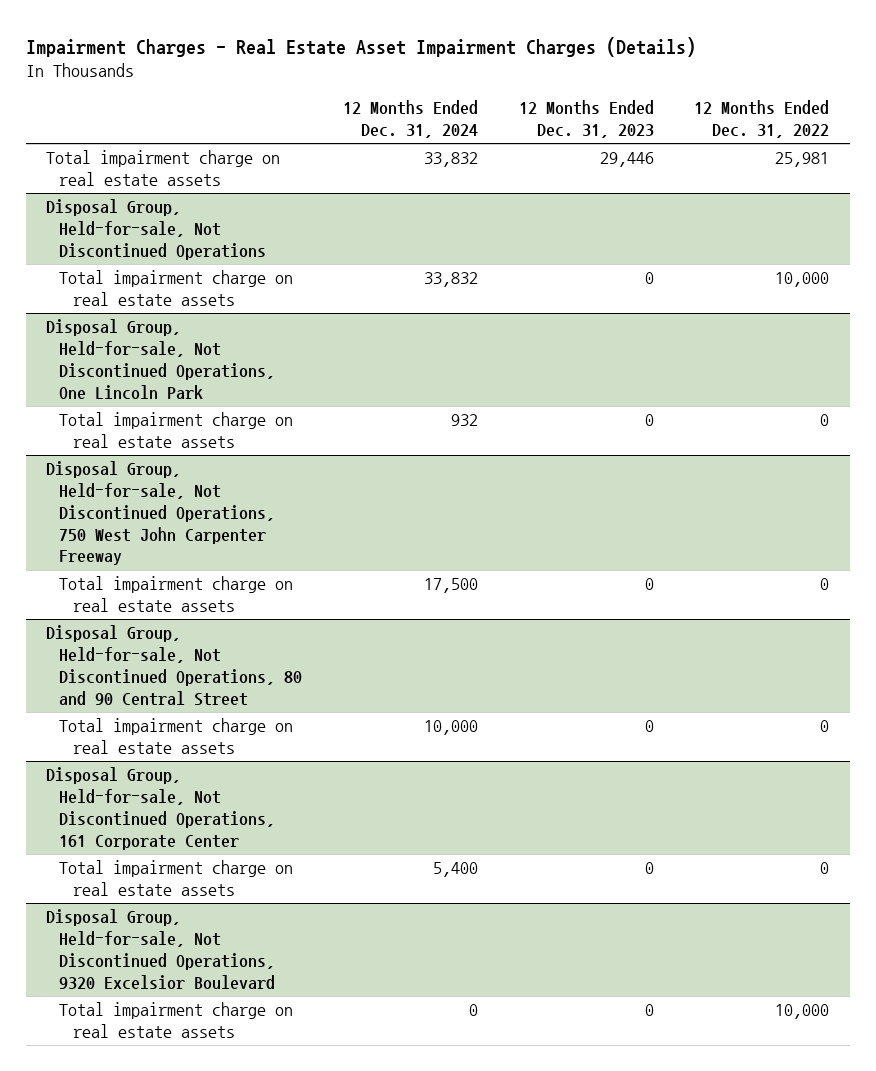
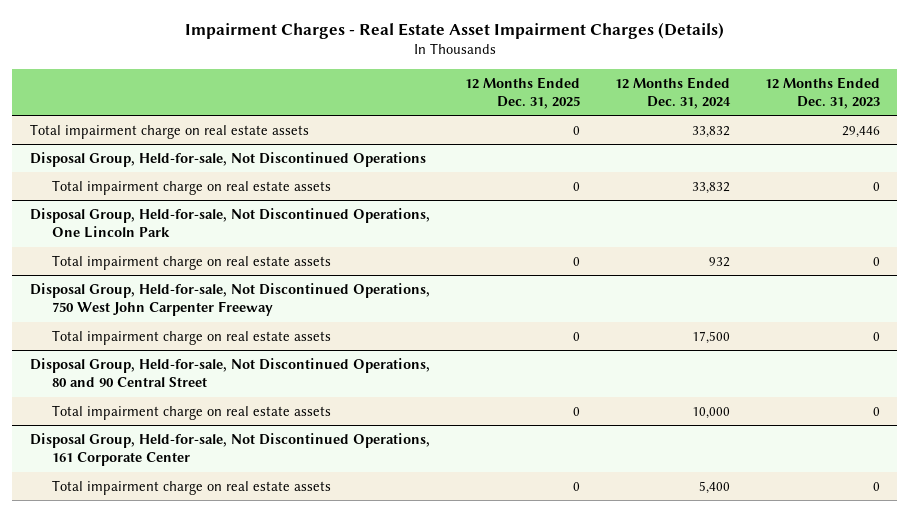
- | 12 Months Ended Dec. 31, 2024 | 12 Months Ended Dec. 31, 2023 | 12 Months Ended Dec. 31, 2022
+ | 12 Months Ended Dec. 31, 2025 | 12 Months Ended Dec. 31, 2024 | 12 Months Ended Dec. 31, 2023
- Disposal Group, Held-for-sale, Not Discontinued Operations, 9320 Excelsior Boulevard
- Total impairment charge on real estate assets | 0 | 0 | 10,000

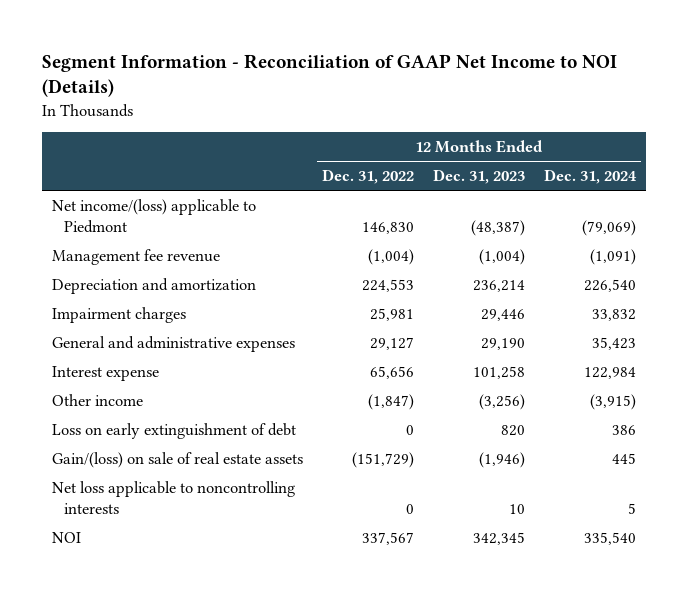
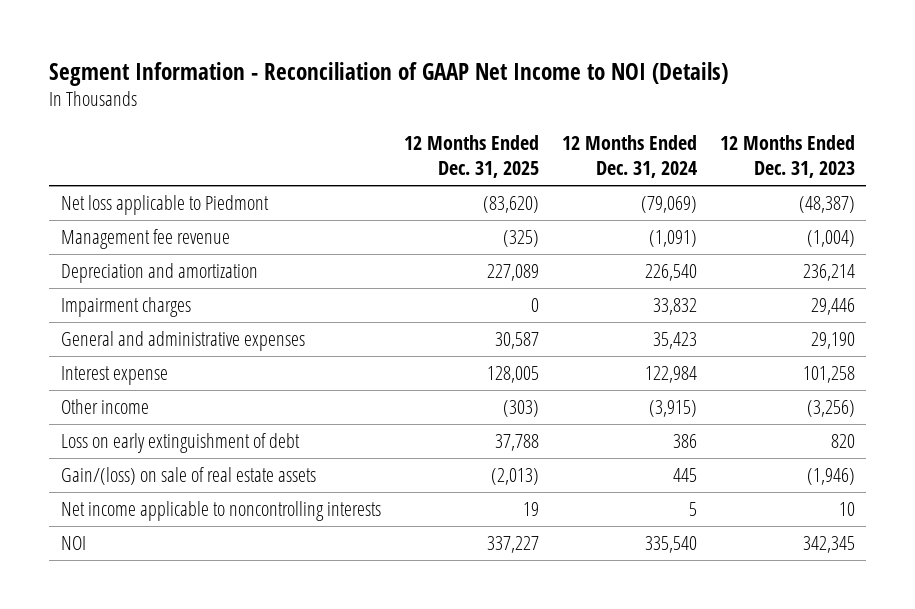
- | 12 Months Ended Dec. 31, 2022 | 12 Months Ended Dec. 31, 2023 | 12 Months Ended Dec. 31, 2024
+ | 12 Months Ended Dec. 31, 2025 | 12 Months Ended Dec. 31, 2024 | 12 Months Ended Dec. 31, 2023
- Net income/(loss) applicable to Piedmont | 146,830 | (48,387) | (79,069)
+ Net loss applicable to Piedmont | (83,620) | (79,069) | (48,387)
- Net loss applicable to noncontrolling interests | 0 | 10 | 5
+ Net income applicable to noncontrolling interests | 19 | 5 | 10

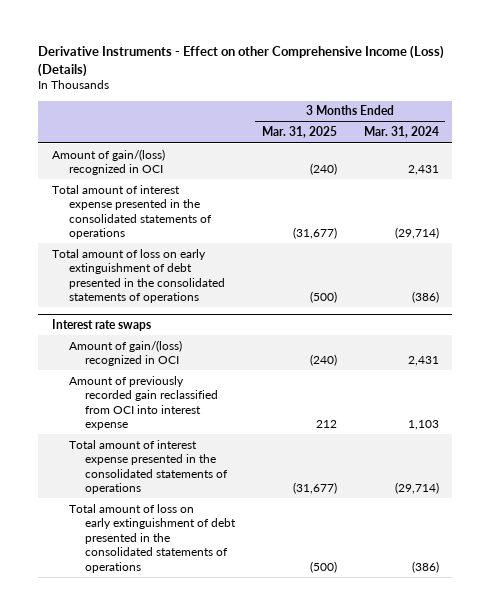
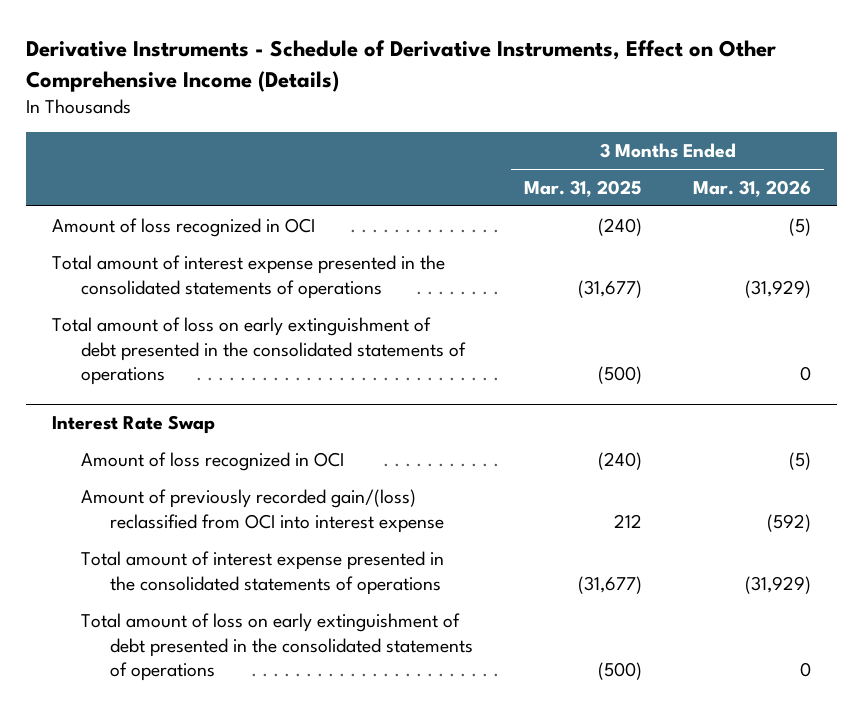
- Derivative Instruments - Effect on other Comprehensive Income (Loss) (Details)
+ Derivative Instruments - Schedule of Derivative Instruments, Effect on Other Comprehensive Income (Details)
- | 3 Months Ended Mar. 31, 2025 | 3 Months Ended Mar. 31, 2024
+ | 3 Months Ended Mar. 31, 2025 | 3 Months Ended Mar. 31, 2026
- Amount of gain/(loss) recognized in OCI | (240) | 2,431
+ Amount of loss recognized in OCI | (240) | (5)
- Interest rate swaps
- Amount of gain/(loss) recognized in OCI | (240) | 2,431
- Amount of previously recorded gain reclassified from OCI into interest expense | 212 | 1,103
+ Interest Rate Swap
+ Amount of loss recognized in OCI | (240) | (5)
+ Amount of previously recorded gain/(loss) reclassified from OCI into interest expense | 212 | (592)

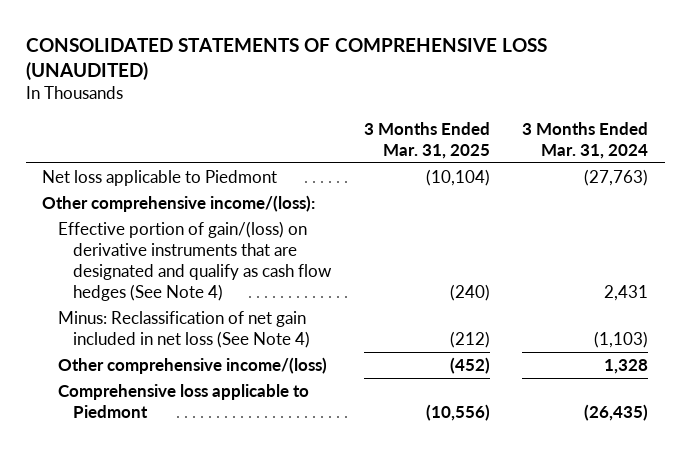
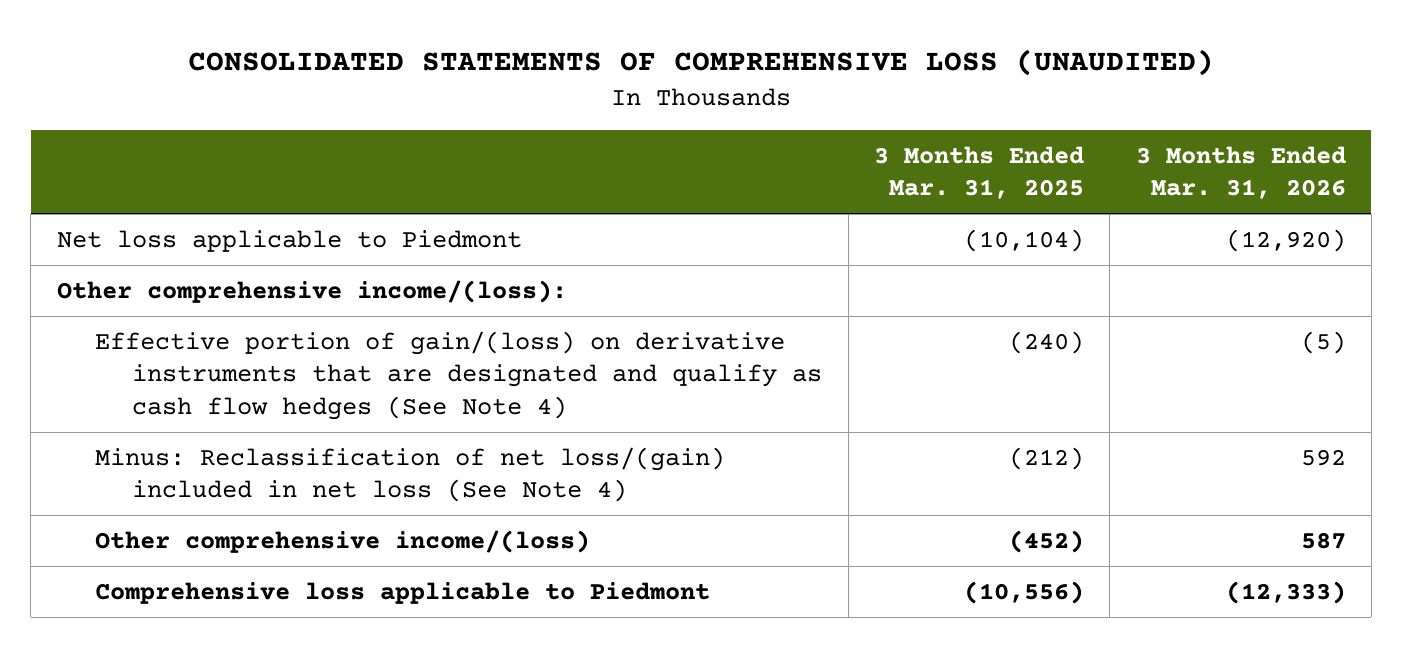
- | 3 Months Ended Mar. 31, 2025 | 3 Months Ended Mar. 31, 2024
+ | 3 Months Ended Mar. 31, 2025 | 3 Months Ended Mar. 31, 2026
- Minus: Reclassification of net gain included in net loss (See Note 4) | (212) | (1,103)
+ Minus: Reclassification of net loss/(gain) included in net loss (See Note 4) | (212) | 592

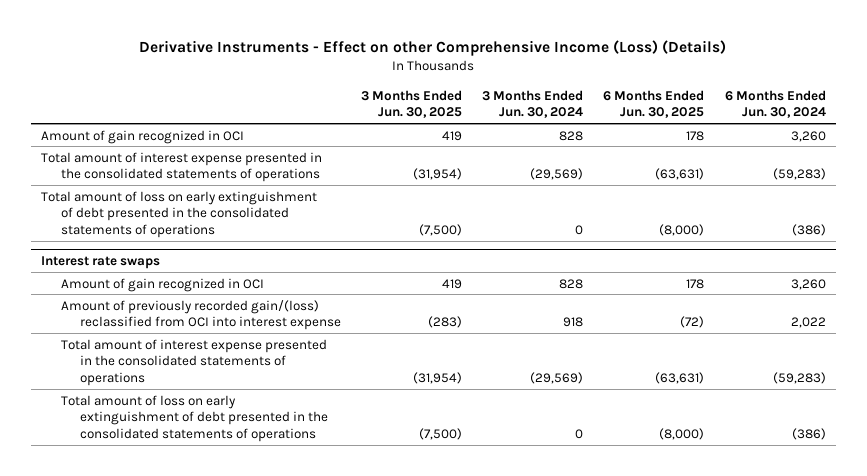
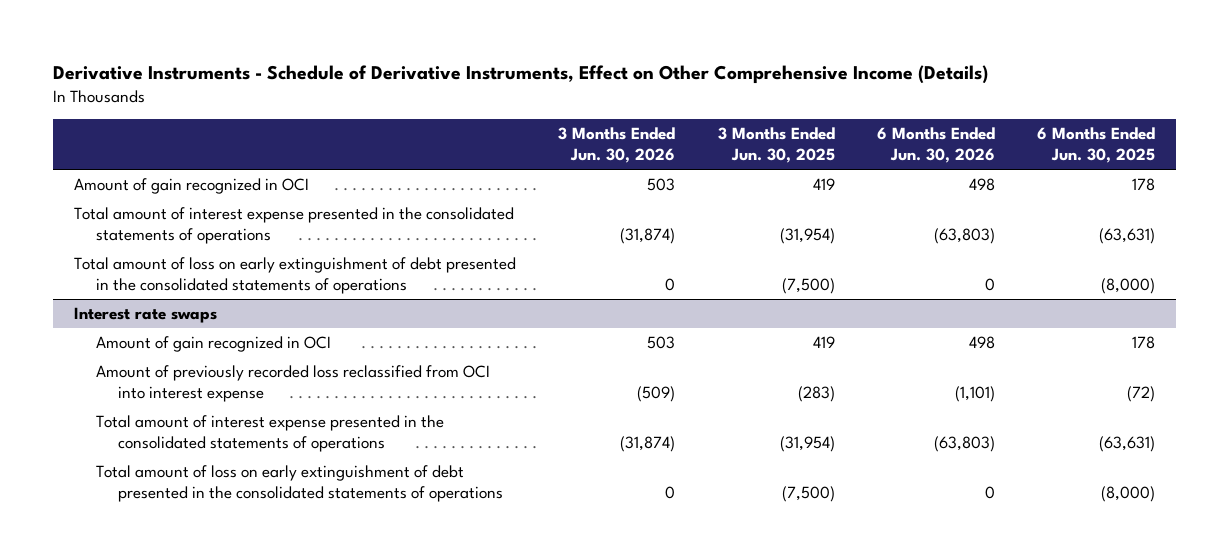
- Derivative Instruments - Effect on other Comprehensive Income (Loss) (Details)
+ Derivative Instruments - Schedule of Derivative Instruments, Effect on Other Comprehensive Income (Details)
- | 3 Months Ended Jun. 30, 2025 | 3 Months Ended Jun. 30, 2024 | 6 Months Ended Jun. 30, 2025 | 6 Months Ended Jun. 30, 2024
+ | 3 Months Ended Jun. 30, 2026 | 3 Months Ended Jun. 30, 2025 | 6 Months Ended Jun. 30, 2026 | 6 Months Ended Jun. 30, 2025
@ Interest rate swaps
- Amount of previously recorded gain/(loss) reclassified from OCI into interest expense | (283) | 918 | (72) | 2,022
+ Amount of previously recorded loss reclassified from OCI into interest expense | (509) | (283) | (1,101) | (72)

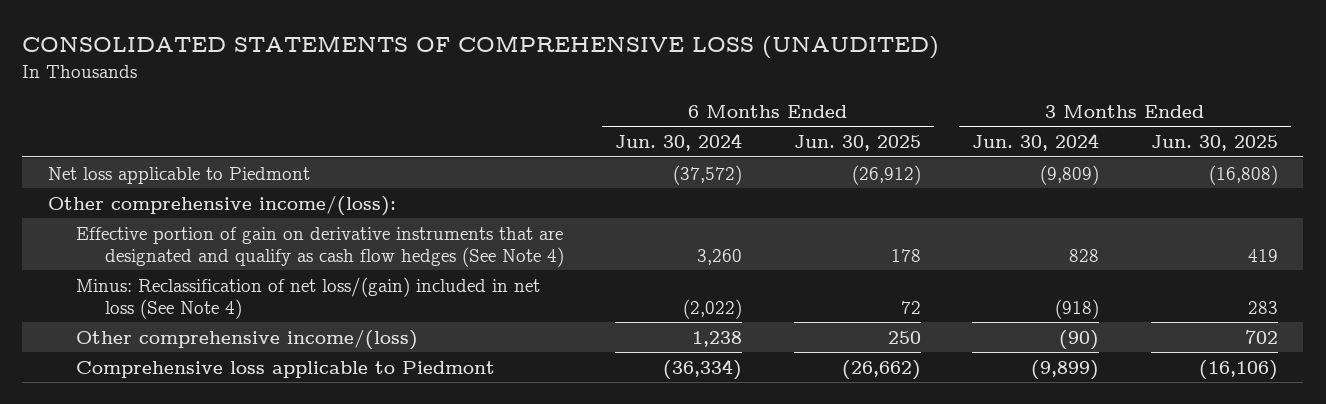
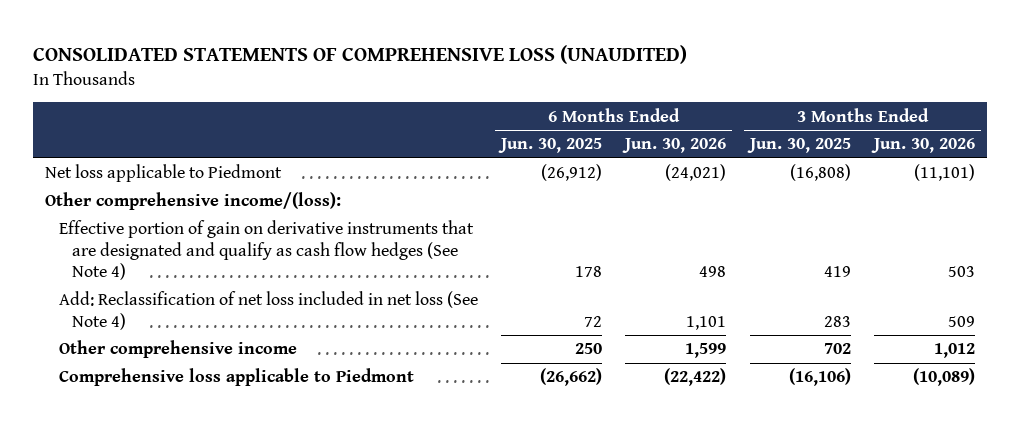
- | 6 Months Ended Jun. 30, 2024 | 6 Months Ended Jun. 30, 2025 | 3 Months Ended Jun. 30, 2024 | 3 Months Ended Jun. 30, 2025
+ | 6 Months Ended Jun. 30, 2025 | 6 Months Ended Jun. 30, 2026 | 3 Months Ended Jun. 30, 2025 | 3 Months Ended Jun. 30, 2026
- Minus: Reclassification of net loss/(gain) included in net loss (See Note 4) | (2,022) | 72 | (918) | 283
- Other comprehensive income/(loss) | 1,238 | 250 | (90) | 702
+ Add: Reclassification of net loss included in net loss (See Note 4) | 72 | 1,101 | 283 | 509
+ Other comprehensive income | 250 | 1,599 | 702 | 1,012

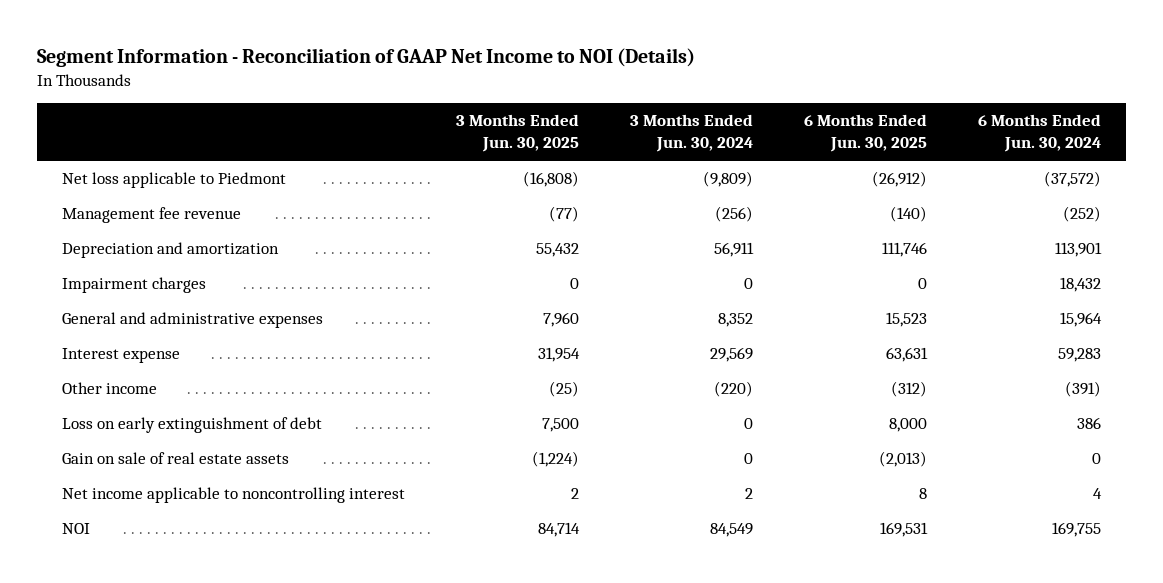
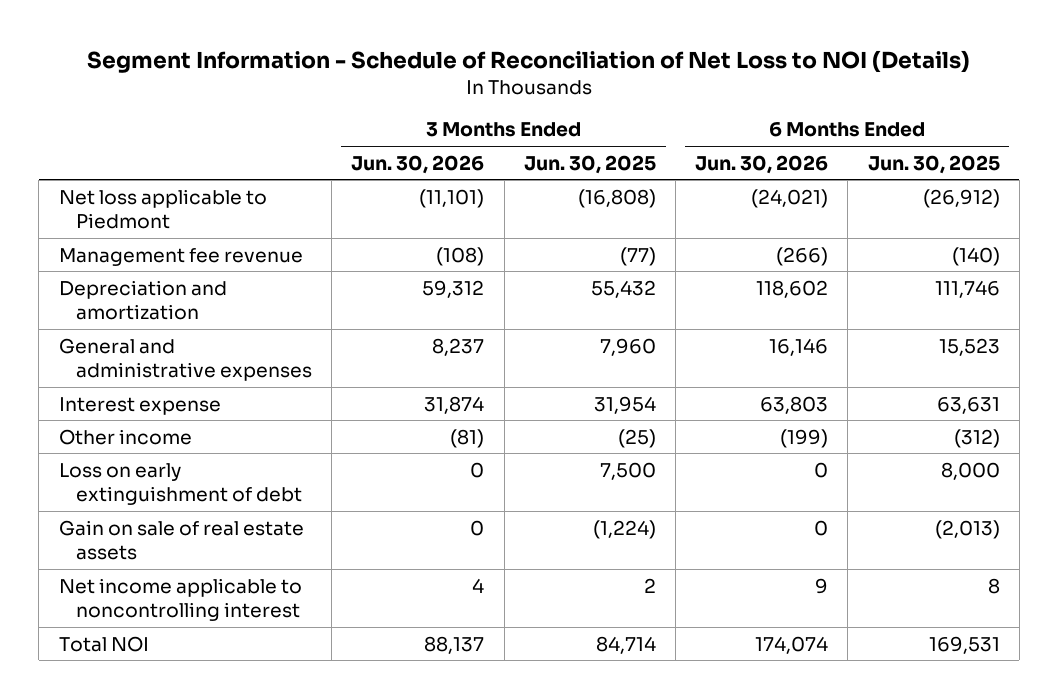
- Segment Information - Reconciliation of GAAP Net Income to NOI (Details)
+ Segment Information - Schedule of Reconciliation of Net Loss to NOI (Details)
- | 3 Months Ended Jun. 30, 2025 | 3 Months Ended Jun. 30, 2024 | 6 Months Ended Jun. 30, 2025 | 6 Months Ended Jun. 30, 2024
+ | 3 Months Ended Jun. 30, 2026 | 3 Months Ended Jun. 30, 2025 | 6 Months Ended Jun. 30, 2026 | 6 Months Ended Jun. 30, 2025
- Impairment charges | 0 | 0 | 0 | 18,432
- NOI | 84,714 | 84,549 | 169,531 | 169,755
+ Total NOI | 88,137 | 84,714 | 174,074 | 169,531

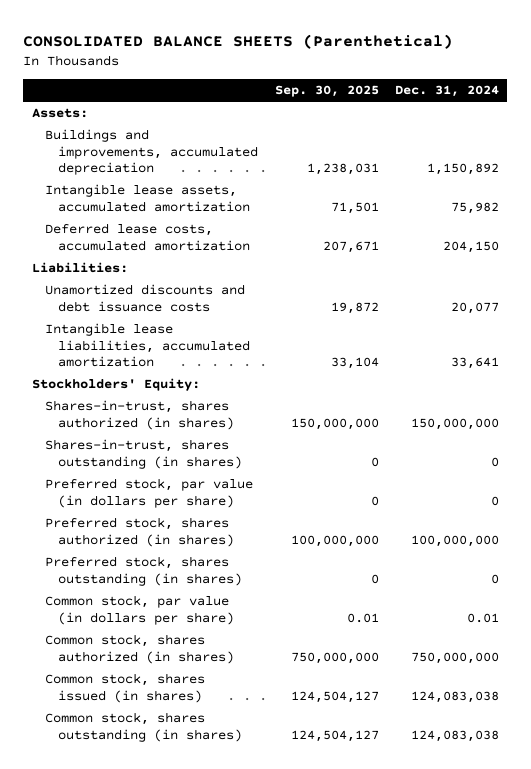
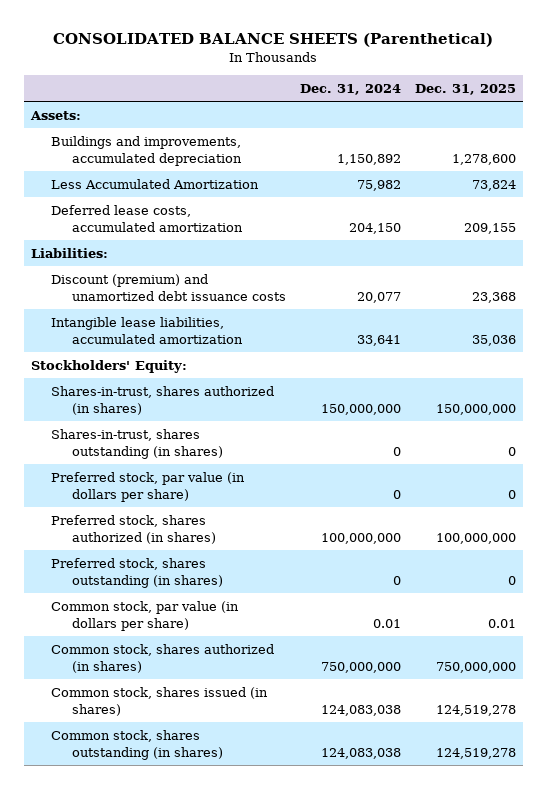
- | Sep. 30, 2025 | Dec. 31, 2024
+ | Dec. 31, 2024 | Dec. 31, 2025
- Intangible lease assets, accumulated amortization | 71,501 | 75,982
+ Less Accumulated Amortization | 75,982 | 73,824
- Unamortized discounts and debt issuance costs | 19,872 | 20,077
+ Discount (premium) and unamortized debt issuance costs | 20,077 | 23,368

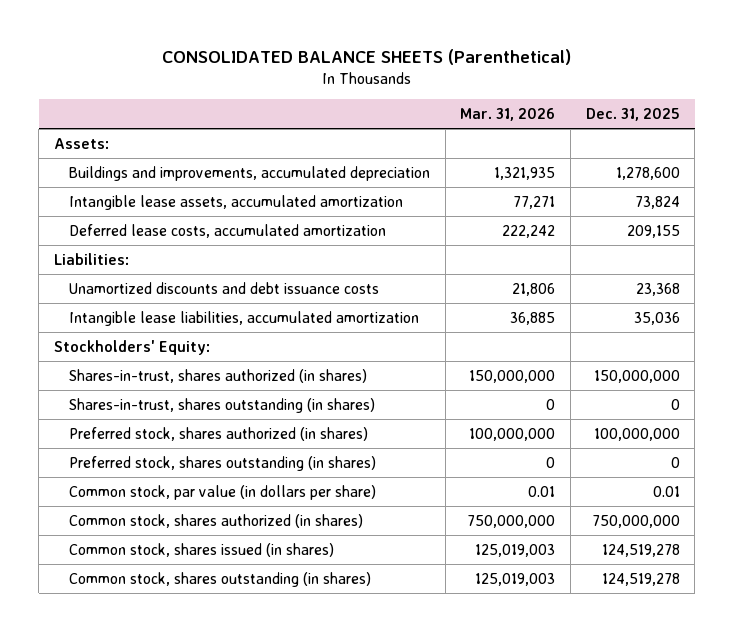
- | Dec. 31, 2024 | Dec. 31, 2025
+ | Mar. 31, 2026 | Dec. 31, 2025
- Less Accumulated Amortization | 75,982 | 73,824
+ Intangible lease assets, accumulated amortization | 77,271 | 73,824
- Discount (premium) and unamortized debt issuance costs | 20,077 | 23,368
+ Unamortized discounts and debt issuance costs | 21,806 | 23,368
- Preferred stock, par value (in dollars per share) | 0 | 0

